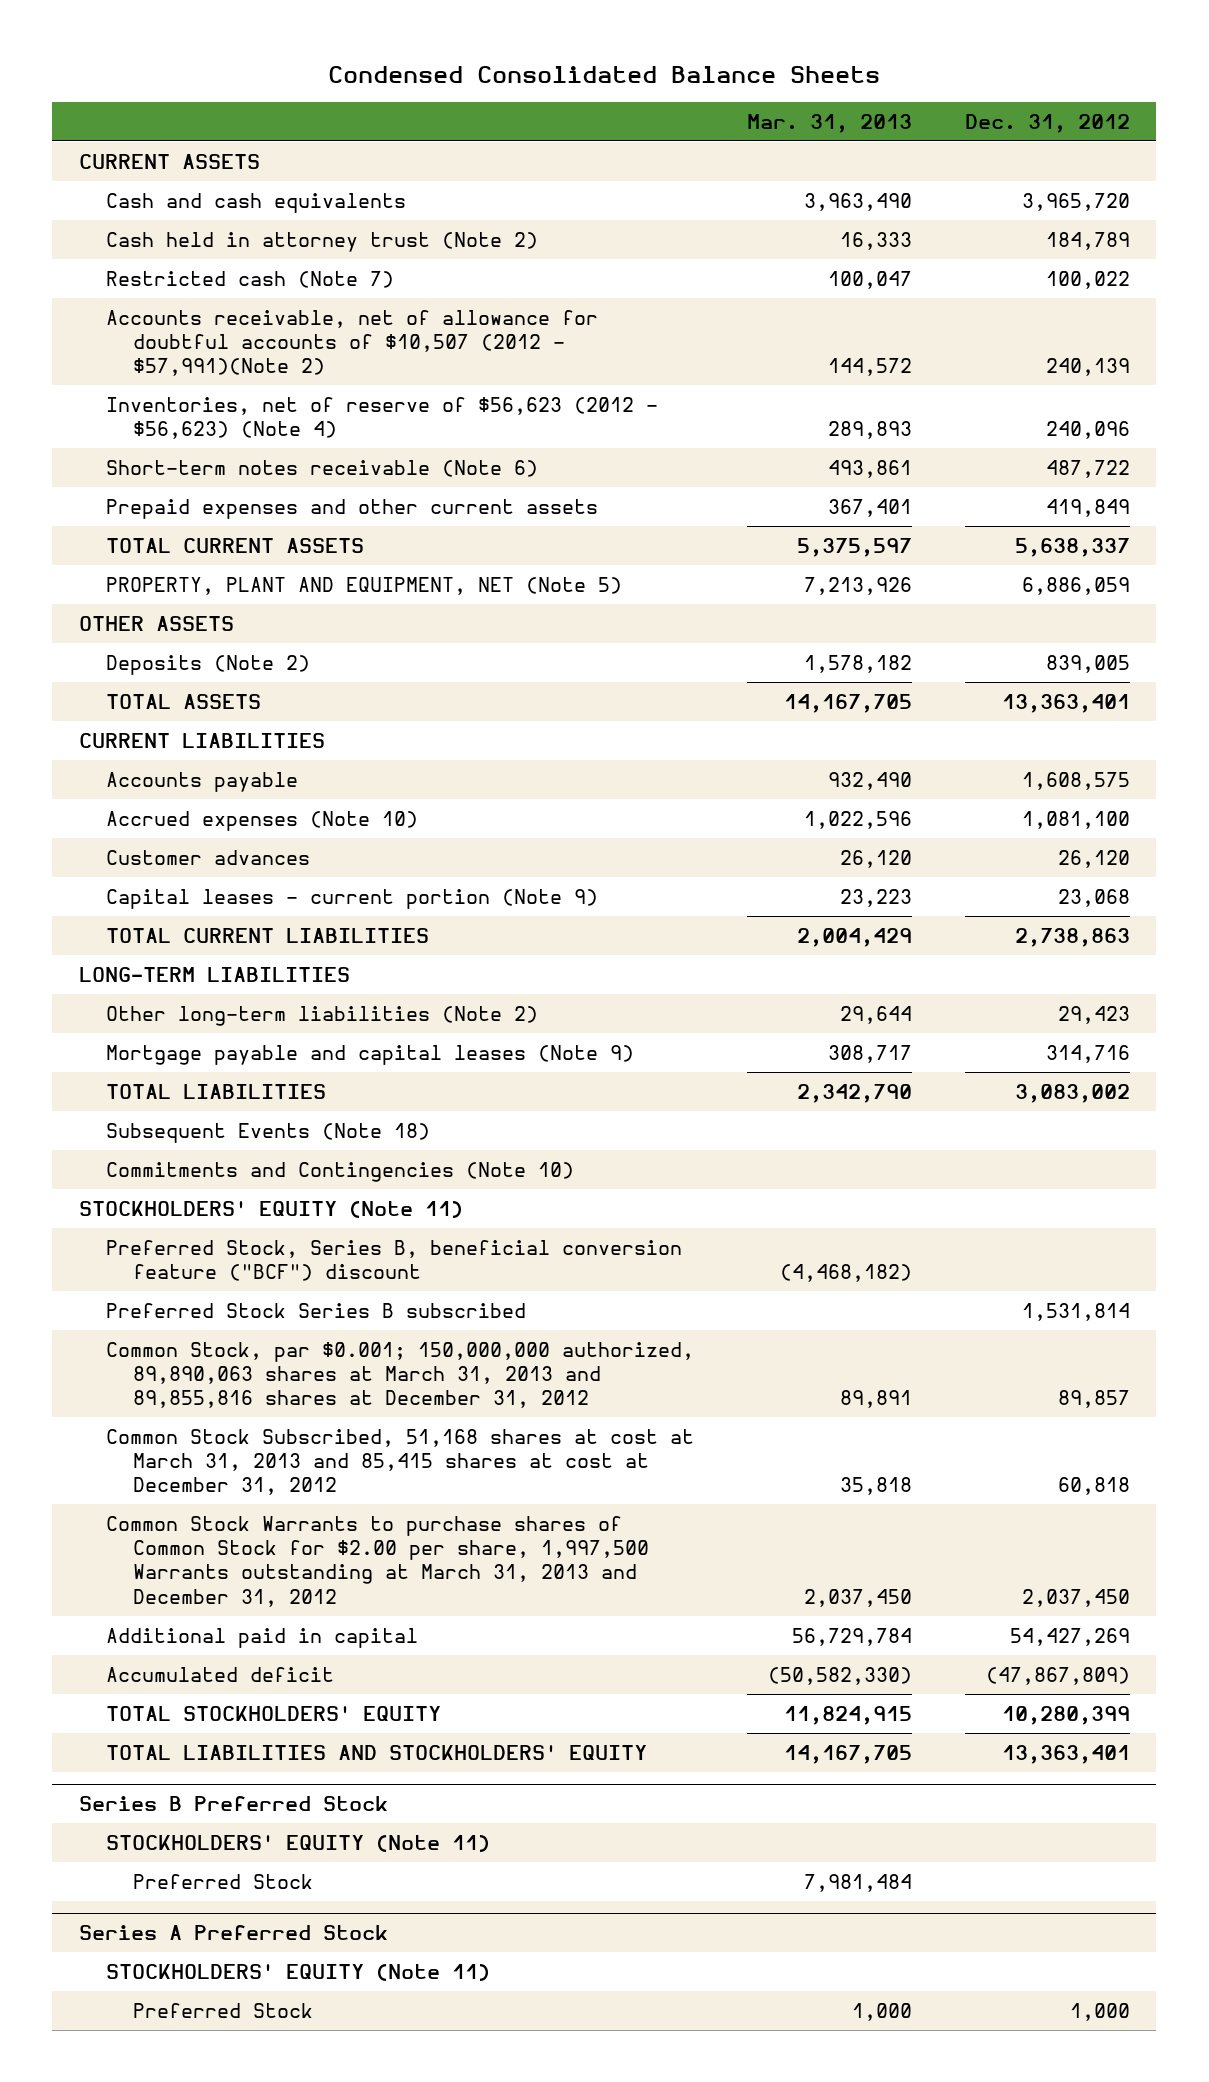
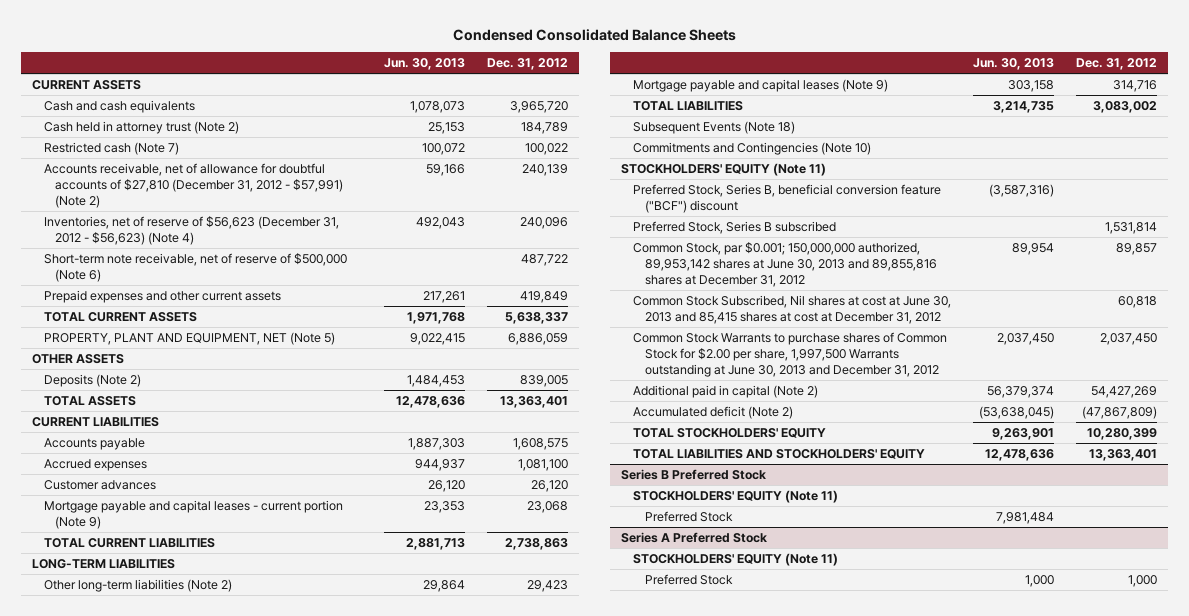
- | Mar. 31, 2013 | Dec. 31, 2012
+ | Jun. 30, 2013 | Dec. 31, 2012
- Accounts receivable, net of allowance for doubtful accounts of $10,507 (2012 - $57,991)(Note 2) | 144,572 | 240,139
- Inventories, net of reserve of $56,623 (2012 - $56,623) (Note 4) | 289,893 | 240,096
- Short-term notes receivable (Note 6) | 493,861 | 487,722
+ Accounts receivable, net of allowance for doubtful accounts of $27,810 (December 31, 2012 - $57,991) (Note 2) | 59,166 | 240,139
+ Inventories, net of reserve of $56,623 (December 31, 2012 - $56,623) (Note 4) | 492,043 | 240,096
+ Short-term note receivable, net of reserve of $500,000 (Note 6) | | 487,722
- Accrued expenses (Note 10) | 1,022,596 | 1,081,100
+ Accrued expenses | 944,937 | 1,081,100
- Capital leases - current portion (Note 9) | 23,223 | 23,068
+ Mortgage payable and capital leases - current portion (Note 9) | 23,353 | 23,068
- Preferred Stock Series B subscribed | | 1,531,814
- Common Stock, par $0.001; 150,000,000 authorized, 89,890,063 shares at March 31, 2013 and 89,855,816 shares at December 31, 2012 | 89,891 | 89,857
- Common Stock Subscribed, 51,168 shares at cost at March 31, 2013 and 85,415 shares at cost at December 31, 2012 | 35,818 | 60,818
- Common Stock Warrants to purchase shares of Common Stock for $2.00 per share, 1,997,500 Warrants outstanding at March 31, 2013 and December 31, 2012 | 2,037,450 | 2,037,450
- Additional paid in capital | 56,729,784 | 54,427,269
- Accumulated deficit | (50,582,330) | (47,867,809)
+ Preferred Stock, Series B subscribed | | 1,531,814
+ Common Stock, par $0.001; 150,000,000 authorized, 89,953,142 shares at June 30, 2013 and 89,855,816 shares at December 31, 2012 | 89,954 | 89,857
+ Common Stock Subscribed, Nil shares at cost at June 30, 2013 and 85,415 shares at cost at December 31, 2012 | | 60,818
+ Common Stock Warrants to purchase shares of Common Stock for $2.00 per share, 1,997,500 Warrants outstanding at June 30, 2013 and December 31, 2012 | 2,037,450 | 2,037,450
+ Additional paid in capital (Note 2) | 56,379,374 | 54,427,269
+ Accumulated deficit (Note 2) | (53,638,045) | (47,867,809)

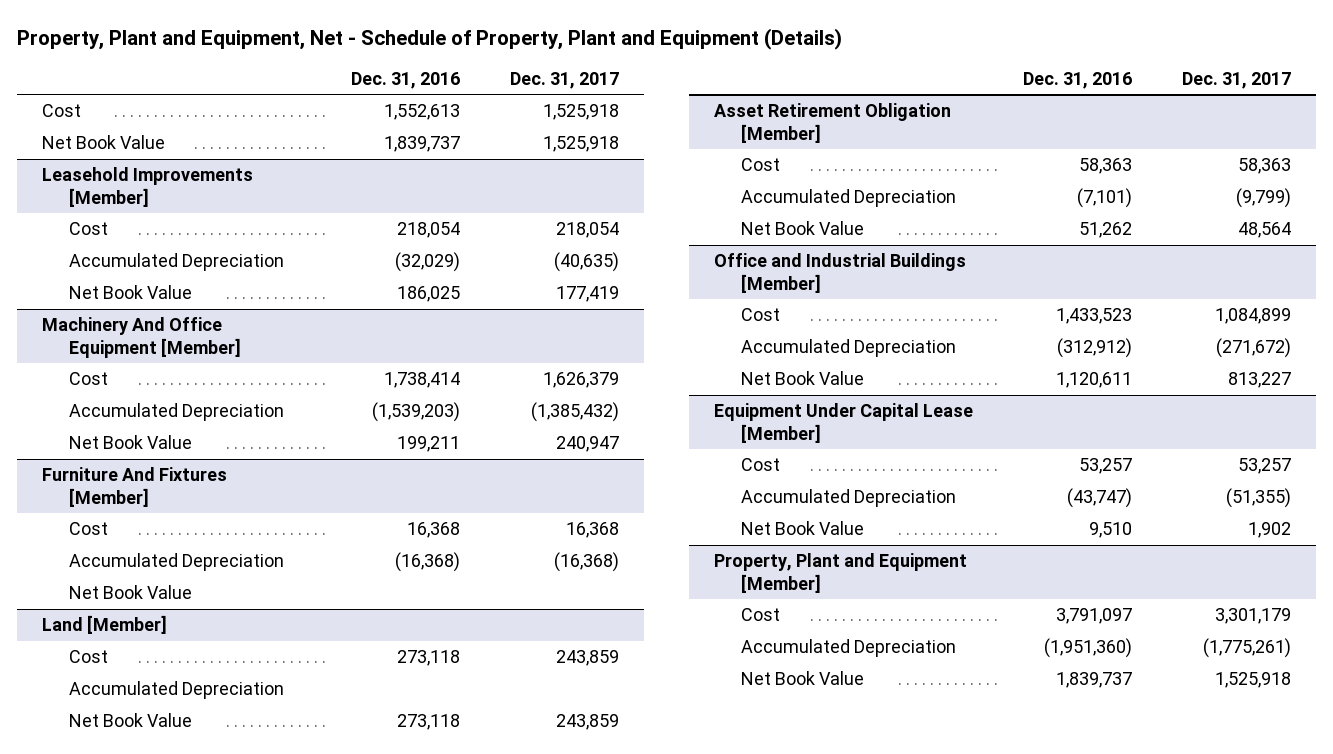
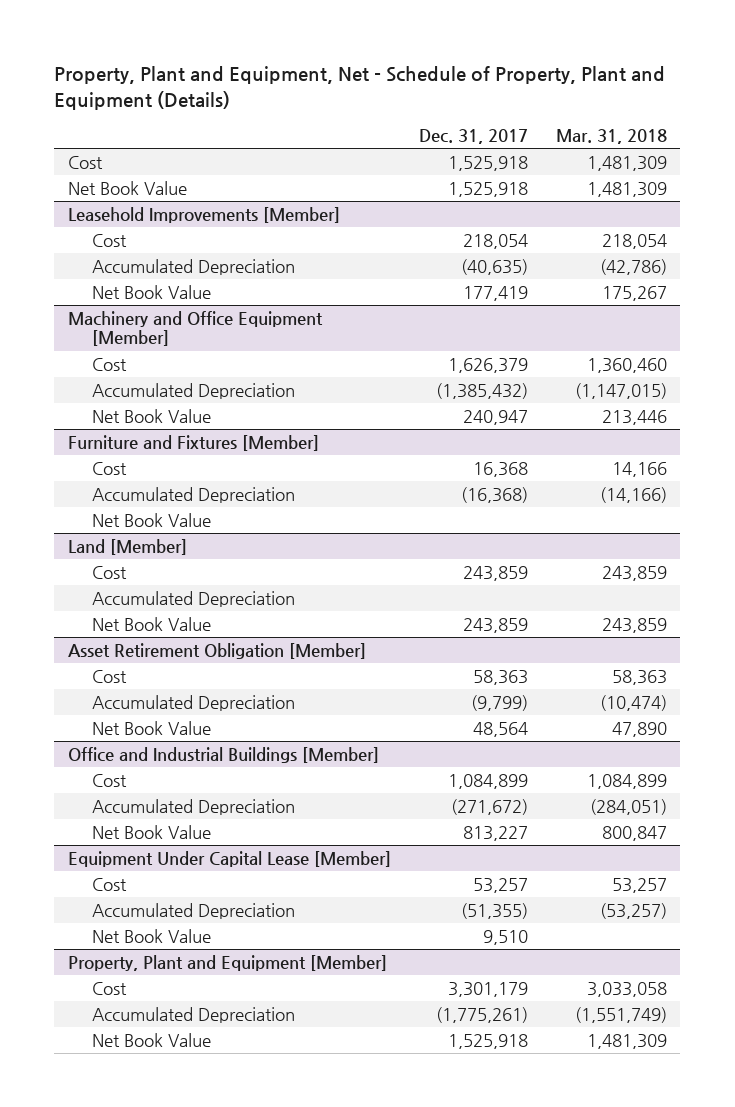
- | Dec. 31, 2016 | Dec. 31, 2017
+ | Dec. 31, 2017 | Mar. 31, 2018
- Machinery And Office Equipment [Member]
+ Machinery and Office Equipment [Member]
- Furniture And Fixtures [Member]
+ Furniture and Fixtures [Member]
@ Equipment Under Capital Lease [Member]
- Net Book Value | 9,510 | 1,902
+ Net Book Value | 9,510 |

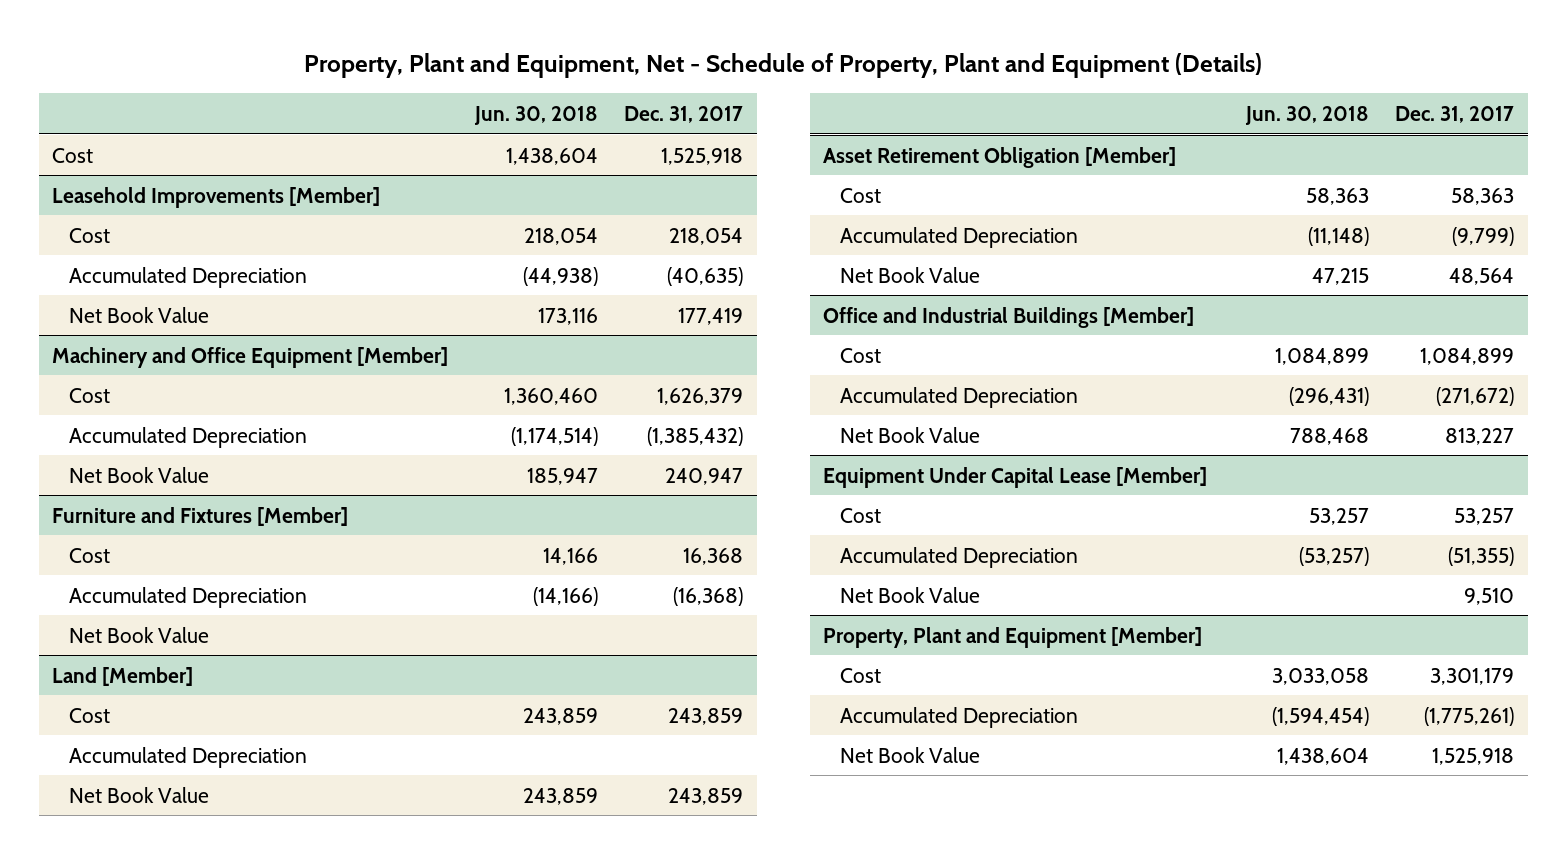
- | Dec. 31, 2017 | Mar. 31, 2018
+ | Jun. 30, 2018 | Dec. 31, 2017
- Net Book Value | 1,525,918 | 1,481,309

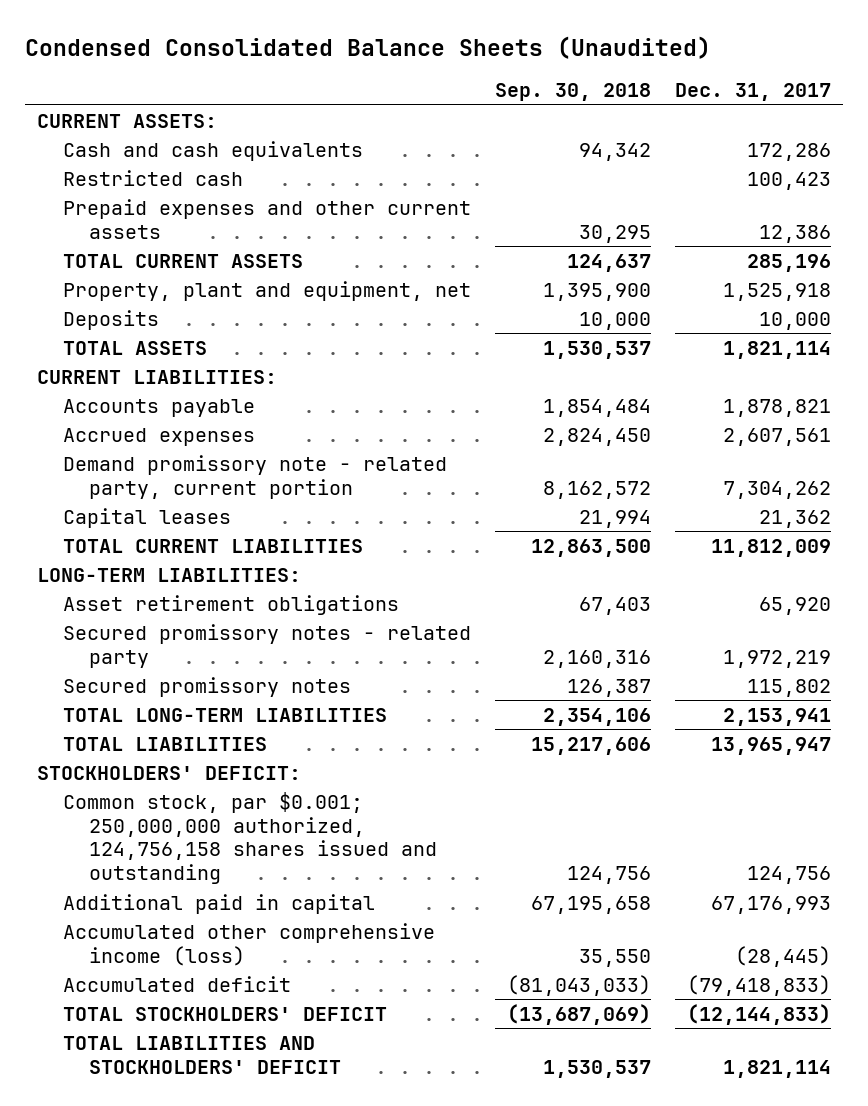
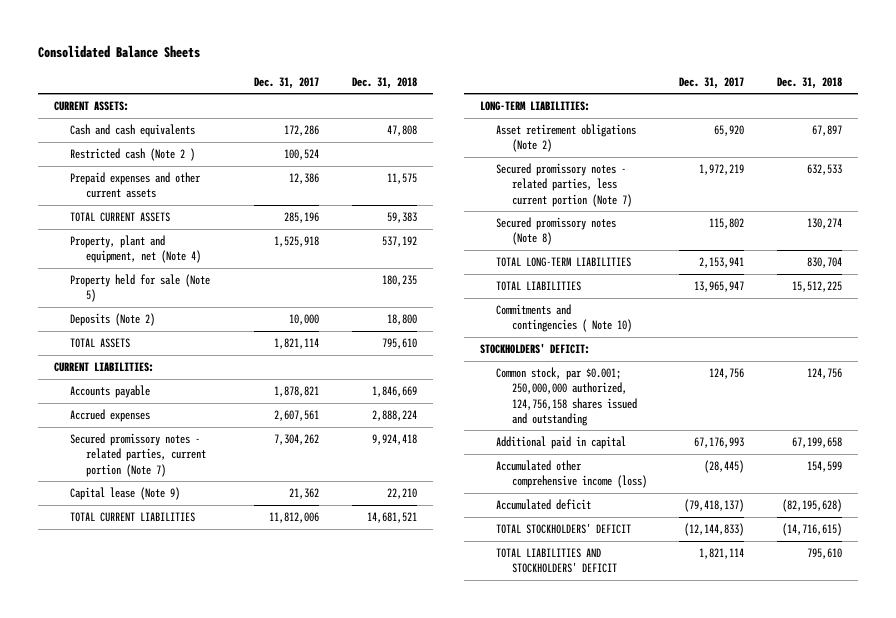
- Condensed Consolidated Balance Sheets (Unaudited)
+ Consolidated Balance Sheets
- | Sep. 30, 2018 | Dec. 31, 2017
+ | Dec. 31, 2017 | Dec. 31, 2018
- Restricted cash | | 100,423
+ Restricted cash (Note 2 ) | 100,524 |
- Property, plant and equipment, net | 1,395,900 | 1,525,918
- Deposits | 10,000 | 10,000
+ Property, plant and equipment, net (Note 4) | 1,525,918 | 537,192
+ Property held for sale (Note 5) | | 180,235
+ Deposits (Note 2) | 10,000 | 18,800
- Demand promissory note - related party, current portion | 8,162,572 | 7,304,262
- Capital leases | 21,994 | 21,362
- TOTAL CURRENT LIABILITIES | 12,863,500 | 11,812,009
+ Secured promissory notes - related parties, current portion (Note 7) | 7,304,262 | 9,924,418
+ Capital lease (Note 9) | 21,362 | 22,210
+ TOTAL CURRENT LIABILITIES | 11,812,006 | 14,681,521
- Asset retirement obligations | 67,403 | 65,920
- Secured promissory notes - related party | 2,160,316 | 1,972,219
- Secured promissory notes | 126,387 | 115,802
+ Asset retirement obligations (Note 2) | 65,920 | 67,897
+ Secured promissory notes - related parties, less current portion (Note 7) | 1,972,219 | 632,533
+ Secured promissory notes (Note 8) | 115,802 | 130,274
+ Commitments and contingencies ( Note 10)
- Accumulated deficit | (81,043,033) | (79,418,833)
+ Accumulated deficit | (79,418,137) | (82,195,628)

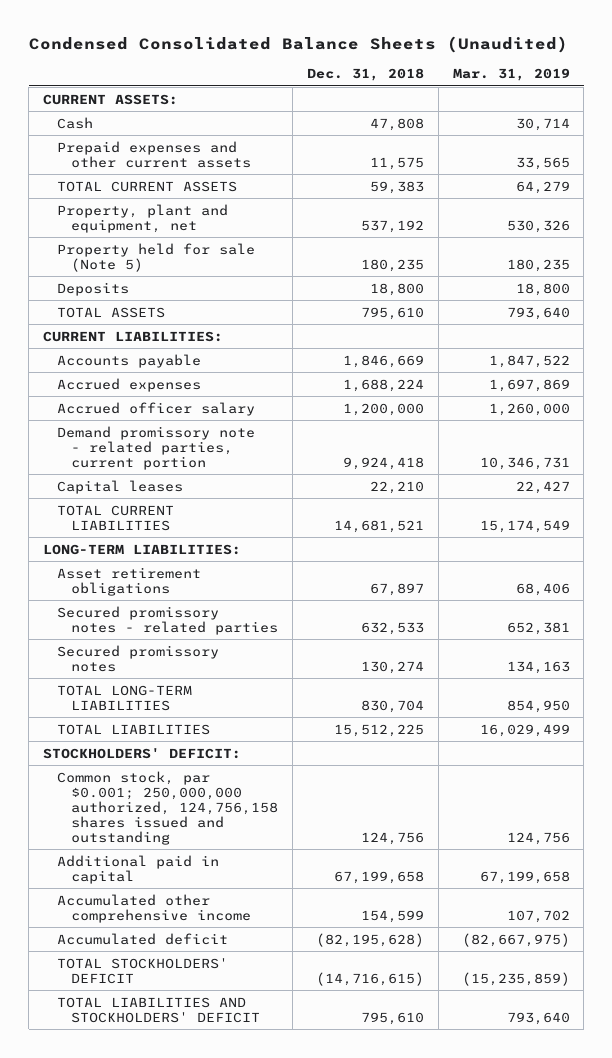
- Consolidated Balance Sheets
+ Condensed Consolidated Balance Sheets (Unaudited)
- | Dec. 31, 2017 | Dec. 31, 2018
+ | Dec. 31, 2018 | Mar. 31, 2019
- Cash and cash equivalents | 172,286 | 47,808
- Restricted cash (Note 2 ) | 100,524 |
+ Cash | 47,808 | 30,714
- Property, plant and equipment, net (Note 4) | 1,525,918 | 537,192
+ Property, plant and equipment, net | 537,192 | 530,326
- Deposits (Note 2) | 10,000 | 18,800
+ Deposits | 18,800 | 18,800
- Accrued expenses | 2,607,561 | 2,888,224
- Secured promissory notes - related parties, current portion (Note 7) | 7,304,262 | 9,924,418
- Capital lease (Note 9) | 21,362 | 22,210
+ Accrued expenses | 1,688,224 | 1,697,869
+ Accrued officer salary | 1,200,000 | 1,260,000
+ Demand promissory note - related parties, current portion | 9,924,418 | 10,346,731
+ Capital leases | 22,210 | 22,427
- Asset retirement obligations (Note 2) | 65,920 | 67,897
- Secured promissory notes - related parties, less current portion (Note 7) | 1,972,219 | 632,533
- Secured promissory notes (Note 8) | 115,802 | 130,274
+ Asset retirement obligations | 67,897 | 68,406
+ Secured promissory notes - related parties | 632,533 | 652,381
+ Secured promissory notes | 130,274 | 134,163
- Commitments and contingencies ( Note 10)
- Accumulated other comprehensive income (loss) | (28,445) | 154,599
+ Accumulated other comprehensive income | 154,599 | 107,702

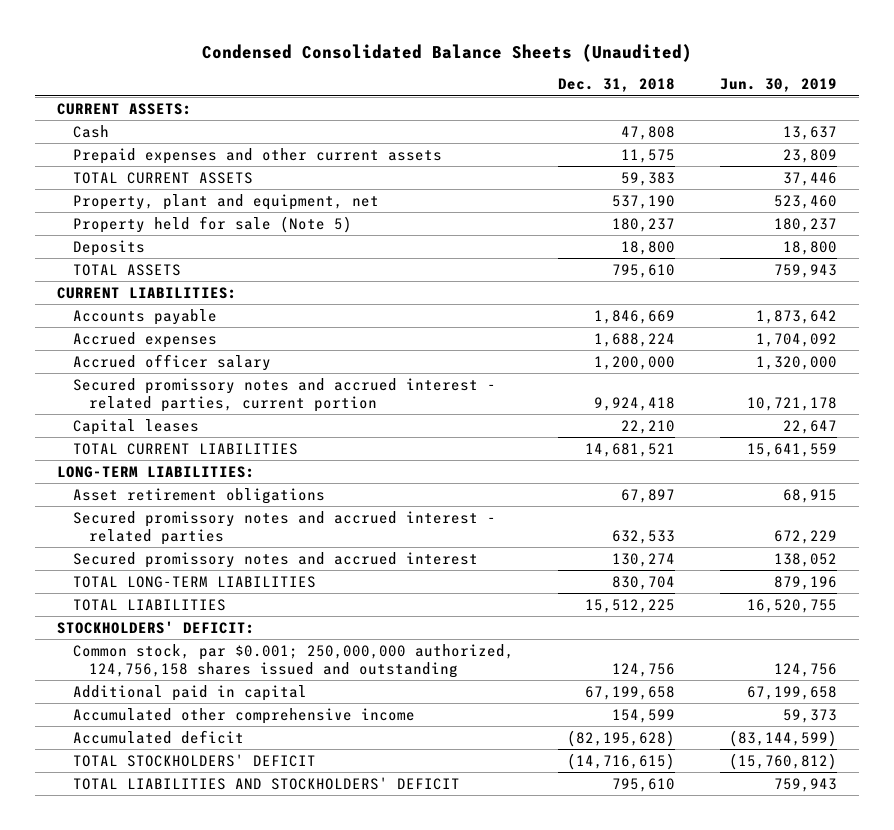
- | Dec. 31, 2018 | Mar. 31, 2019
+ | Dec. 31, 2018 | Jun. 30, 2019
- Property, plant and equipment, net | 537,192 | 530,326
- Property held for sale (Note 5) | 180,235 | 180,235
+ Property, plant and equipment, net | 537,190 | 523,460
+ Property held for sale (Note 5) | 180,237 | 180,237
- Demand promissory note - related parties, current portion | 9,924,418 | 10,346,731
+ Secured promissory notes and accrued interest - related parties, current portion | 9,924,418 | 10,721,178
- Secured promissory notes - related parties | 632,533 | 652,381
- Secured promissory notes | 130,274 | 134,163
+ Secured promissory notes and accrued interest - related parties | 632,533 | 672,229
+ Secured promissory notes and accrued interest | 130,274 | 138,052

